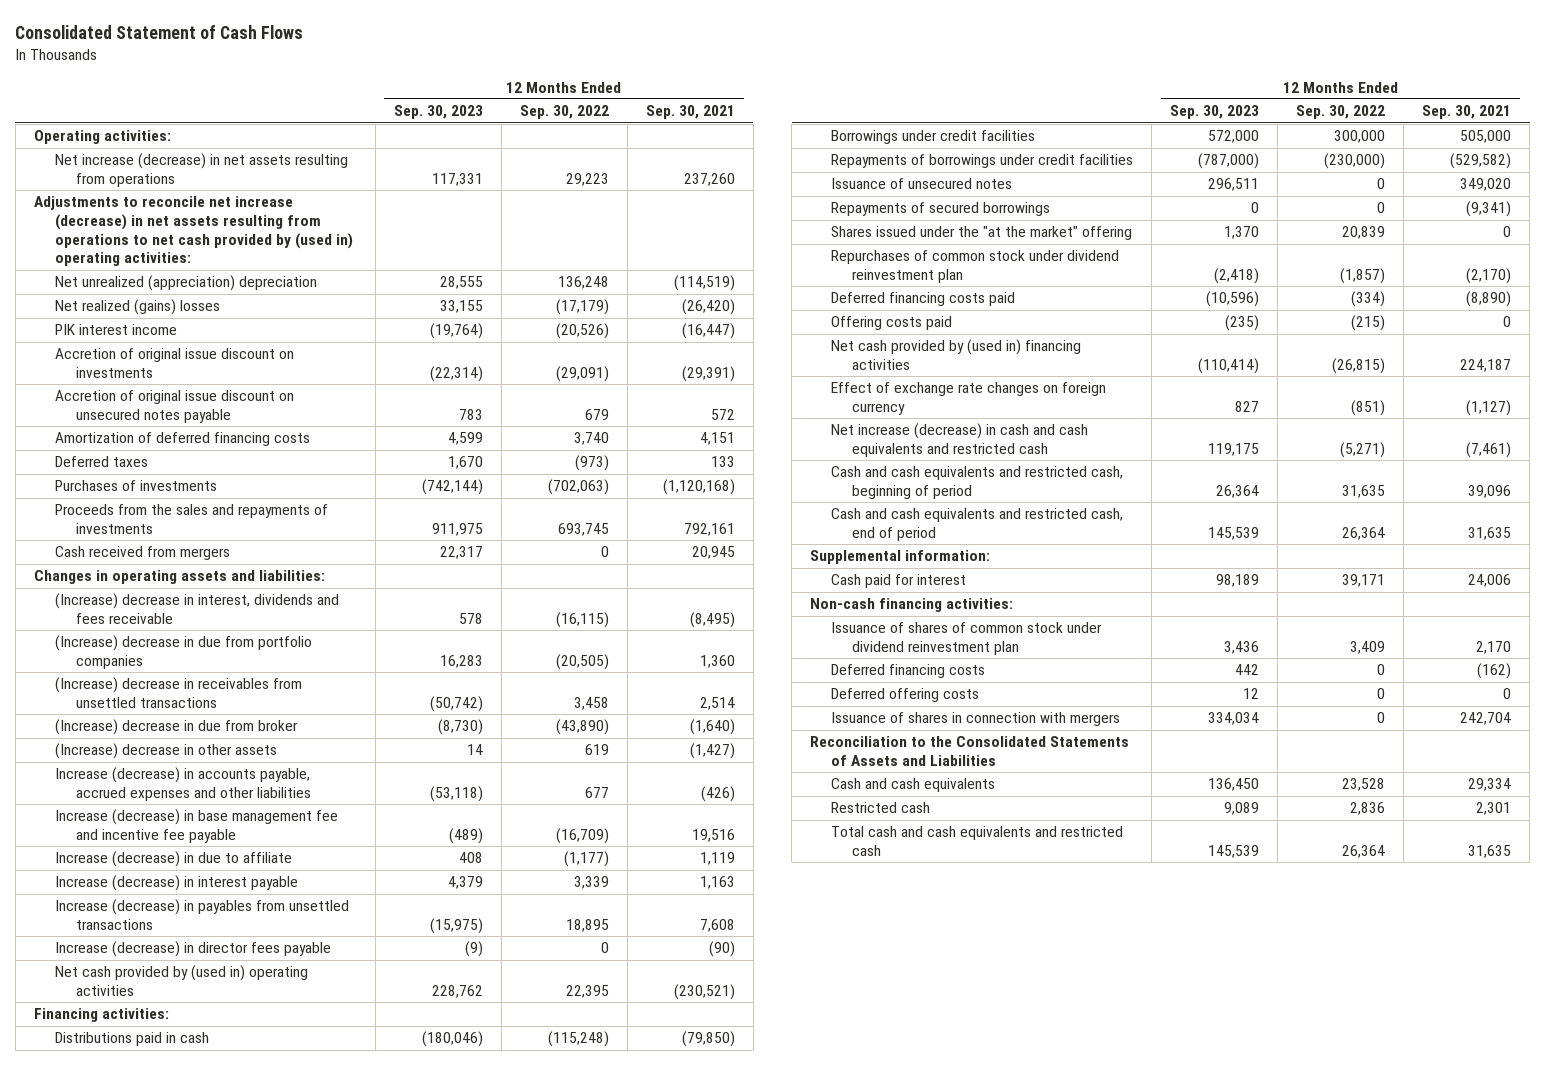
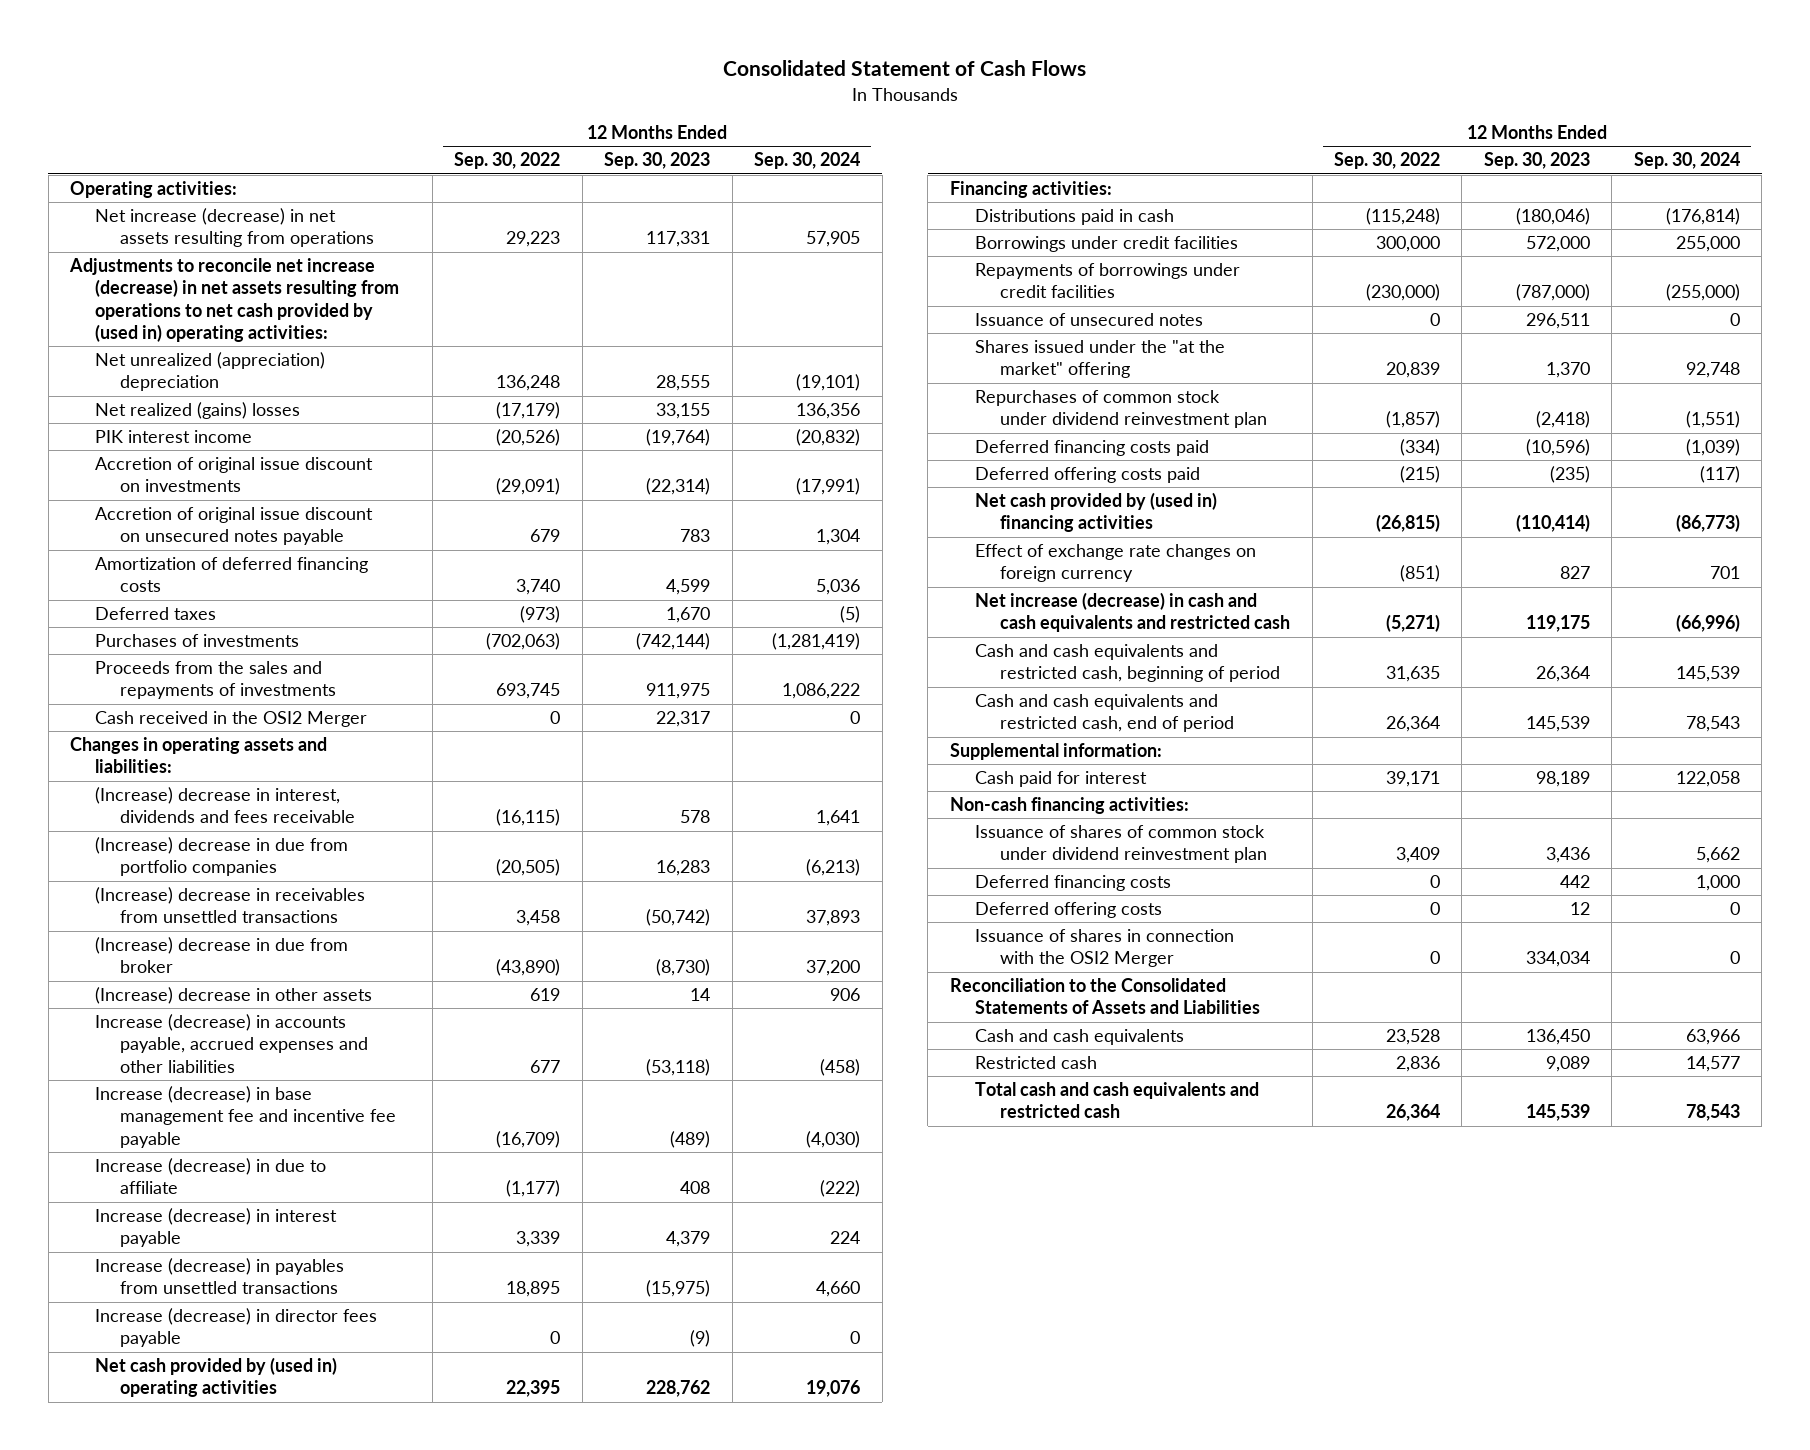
- | 12 Months Ended Sep. 30, 2023 | 12 Months Ended Sep. 30, 2022 | 12 Months Ended Sep. 30, 2021
+ | 12 Months Ended Sep. 30, 2022 | 12 Months Ended Sep. 30, 2023 | 12 Months Ended Sep. 30, 2024
- Cash received from mergers | 22,317 | 0 | 20,945
+ Cash received in the OSI2 Merger | 0 | 22,317 | 0
- Repayments of secured borrowings | 0 | 0 | (9,341)
- Offering costs paid | (235) | (215) | 0
+ Deferred offering costs paid | (215) | (235) | (117)
- Issuance of shares in connection with mergers | 334,034 | 0 | 242,704
+ Issuance of shares in connection with the OSI2 Merger | 0 | 334,034 | 0

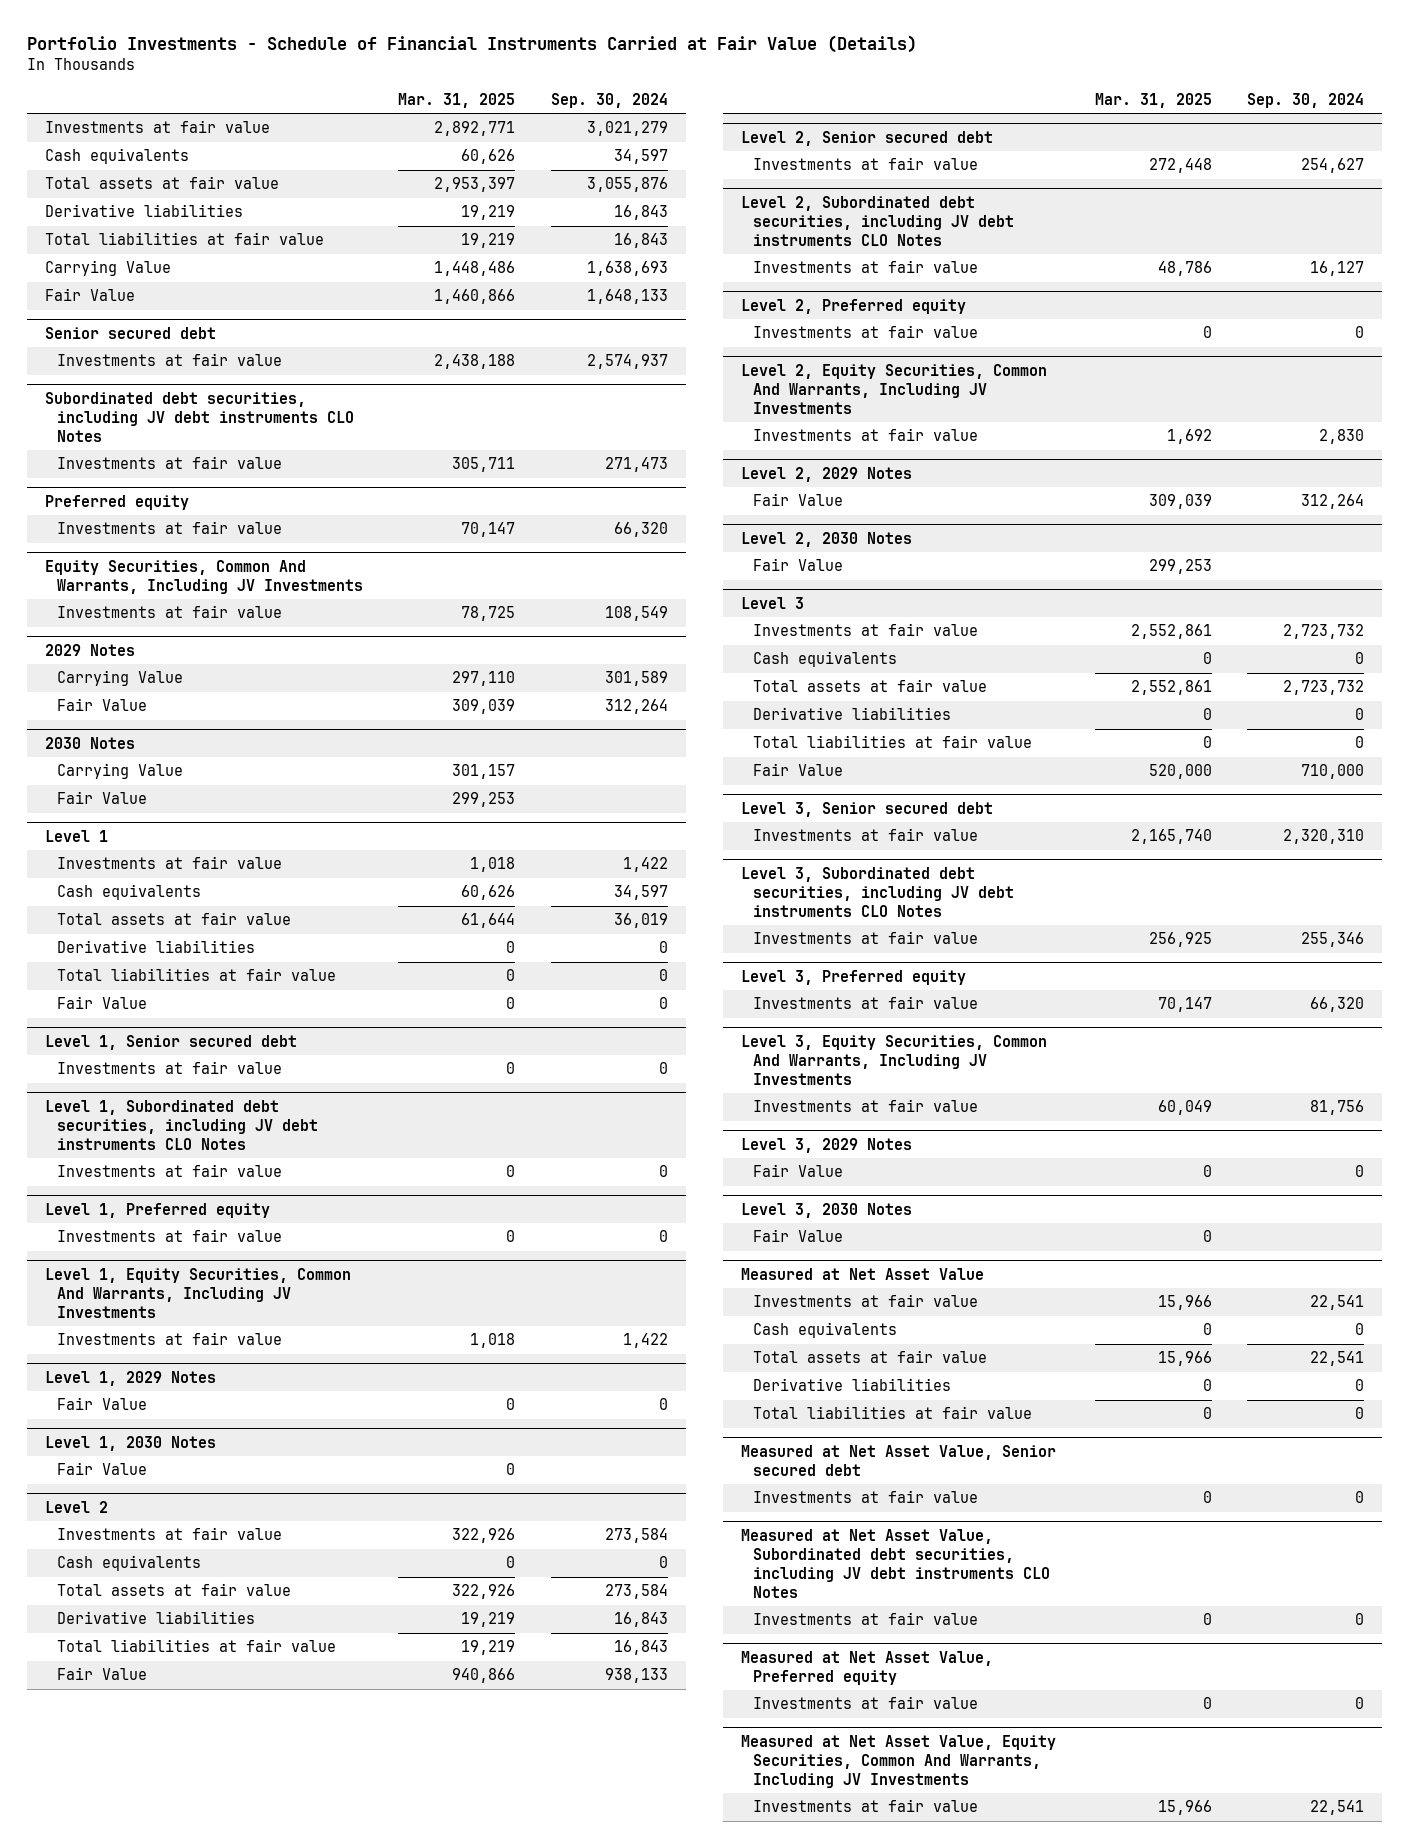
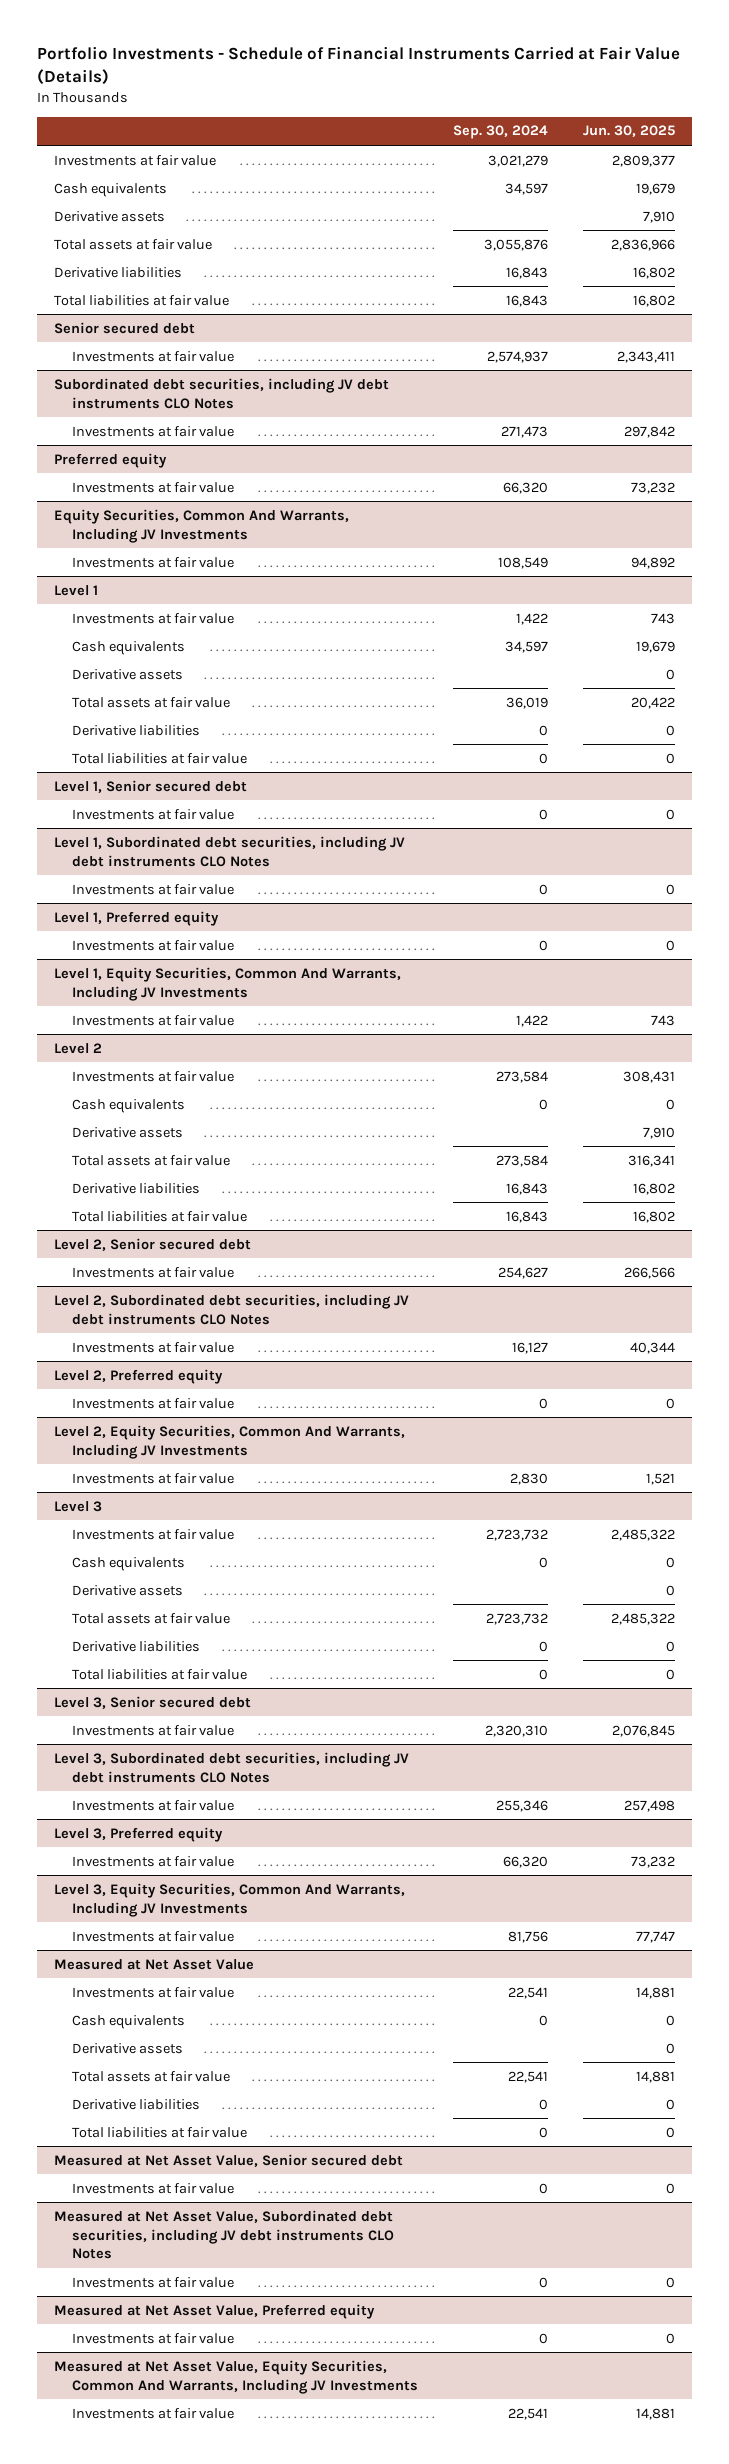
- | Mar. 31, 2025 | Sep. 30, 2024
+ | Sep. 30, 2024 | Jun. 30, 2025
+ Derivative assets | | 7,910
- Carrying Value | 1,448,486 | 1,638,693
- Fair Value | 1,460,866 | 1,648,133
- 2029 Notes
- Carrying Value | 297,110 | 301,589
- Fair Value | 309,039 | 312,264
- 2030 Notes
- Carrying Value | 301,157 |
- Fair Value | 299,253 |
@ Level 1
+ Derivative assets | | 0
- Fair Value | 0 | 0
- Level 1, 2029 Notes
- Fair Value | 0 | 0
- Level 1, 2030 Notes
- Fair Value | 0 |
@ Level 2
+ Derivative assets | | 7,910
- Fair Value | 940,866 | 938,133
- Level 2, 2029 Notes
- Fair Value | 309,039 | 312,264
- Level 2, 2030 Notes
- Fair Value | 299,253 |
@ Level 3
+ Derivative assets | | 0
- Fair Value | 520,000 | 710,000
- Level 3, 2029 Notes
- Fair Value | 0 | 0
- Level 3, 2030 Notes
- Fair Value | 0 |
@ Measured at Net Asset Value
+ Derivative assets | | 0

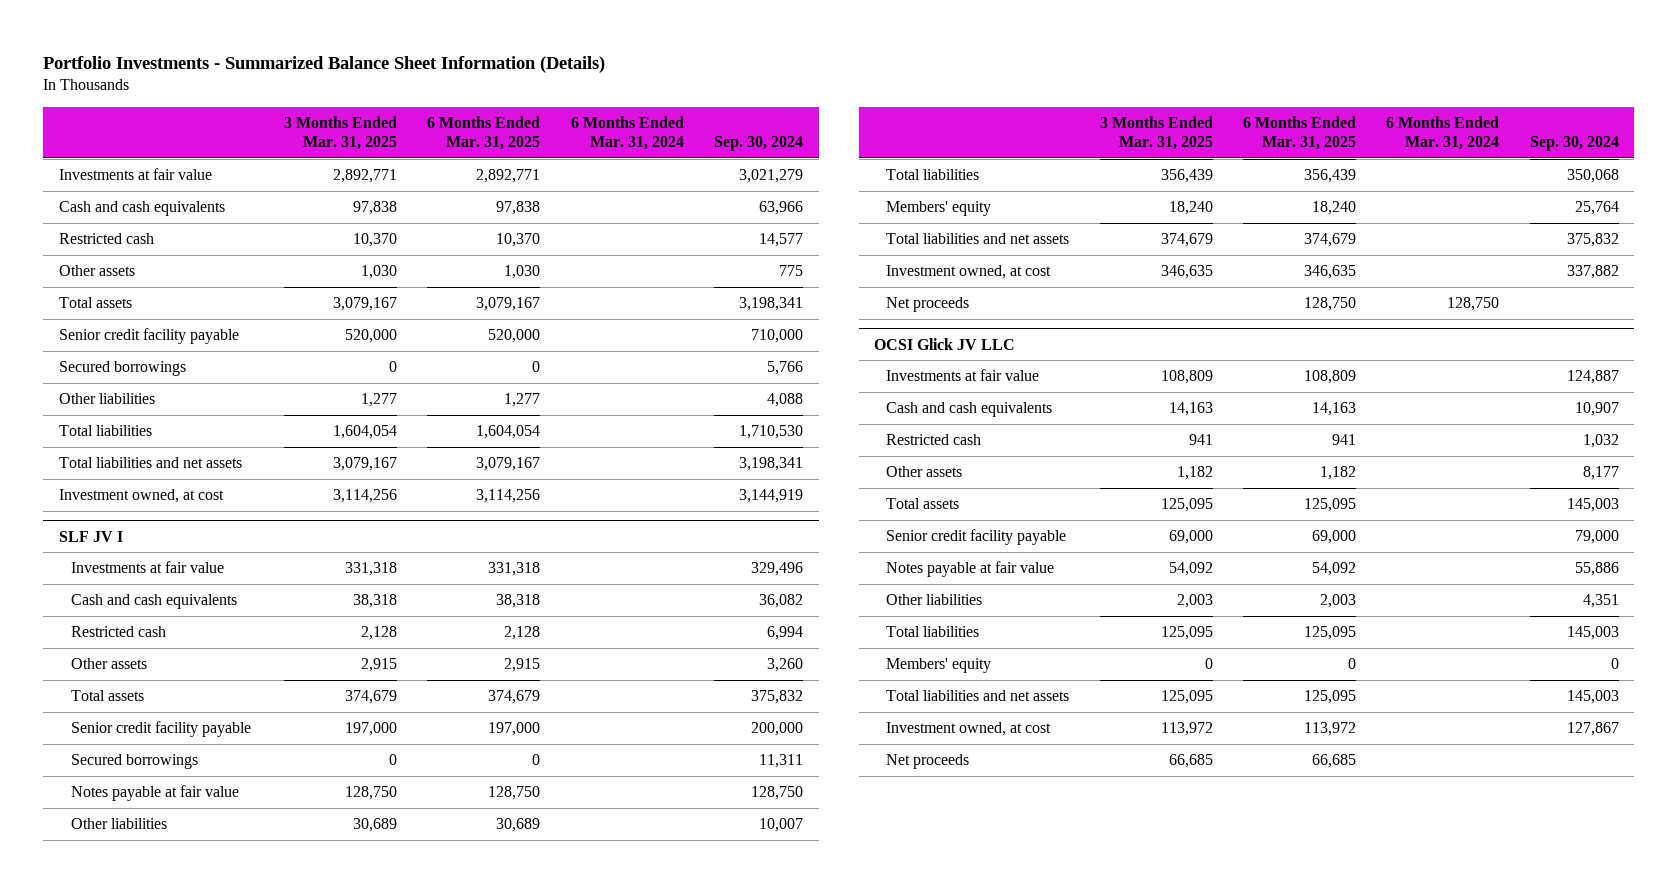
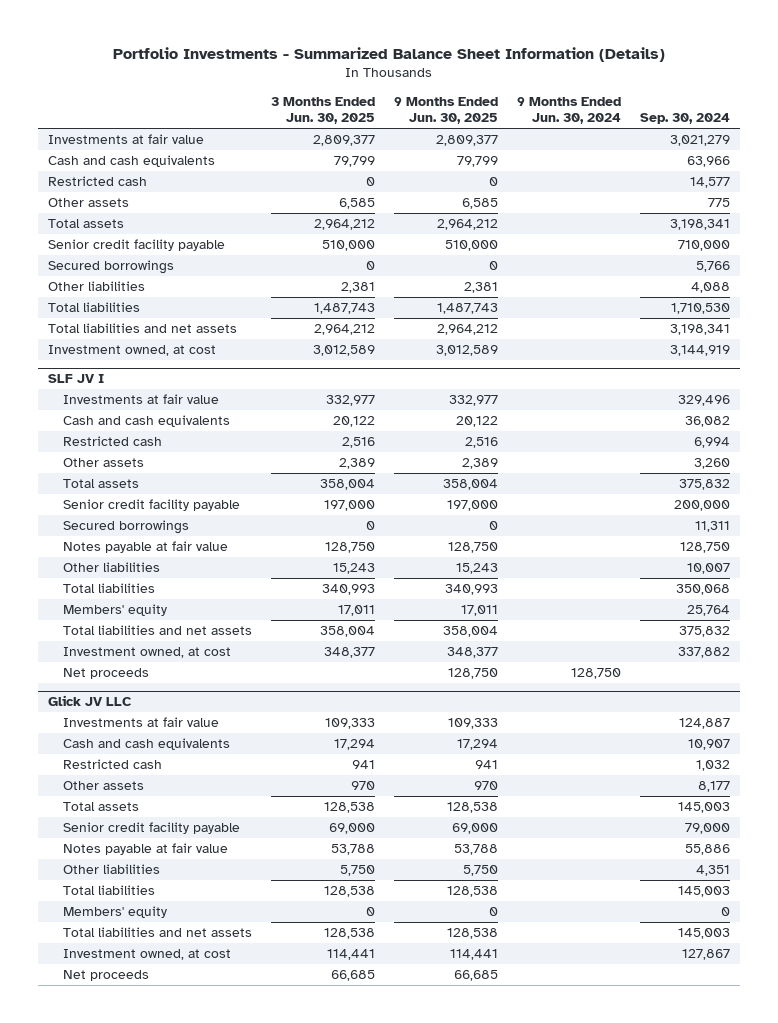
- | 3 Months Ended Mar. 31, 2025 | 6 Months Ended Mar. 31, 2025 | 6 Months Ended Mar. 31, 2024 | Sep. 30, 2024
+ | 3 Months Ended Jun. 30, 2025 | 9 Months Ended Jun. 30, 2025 | 9 Months Ended Jun. 30, 2024 | Sep. 30, 2024
- OCSI Glick JV LLC
+ Glick JV LLC

